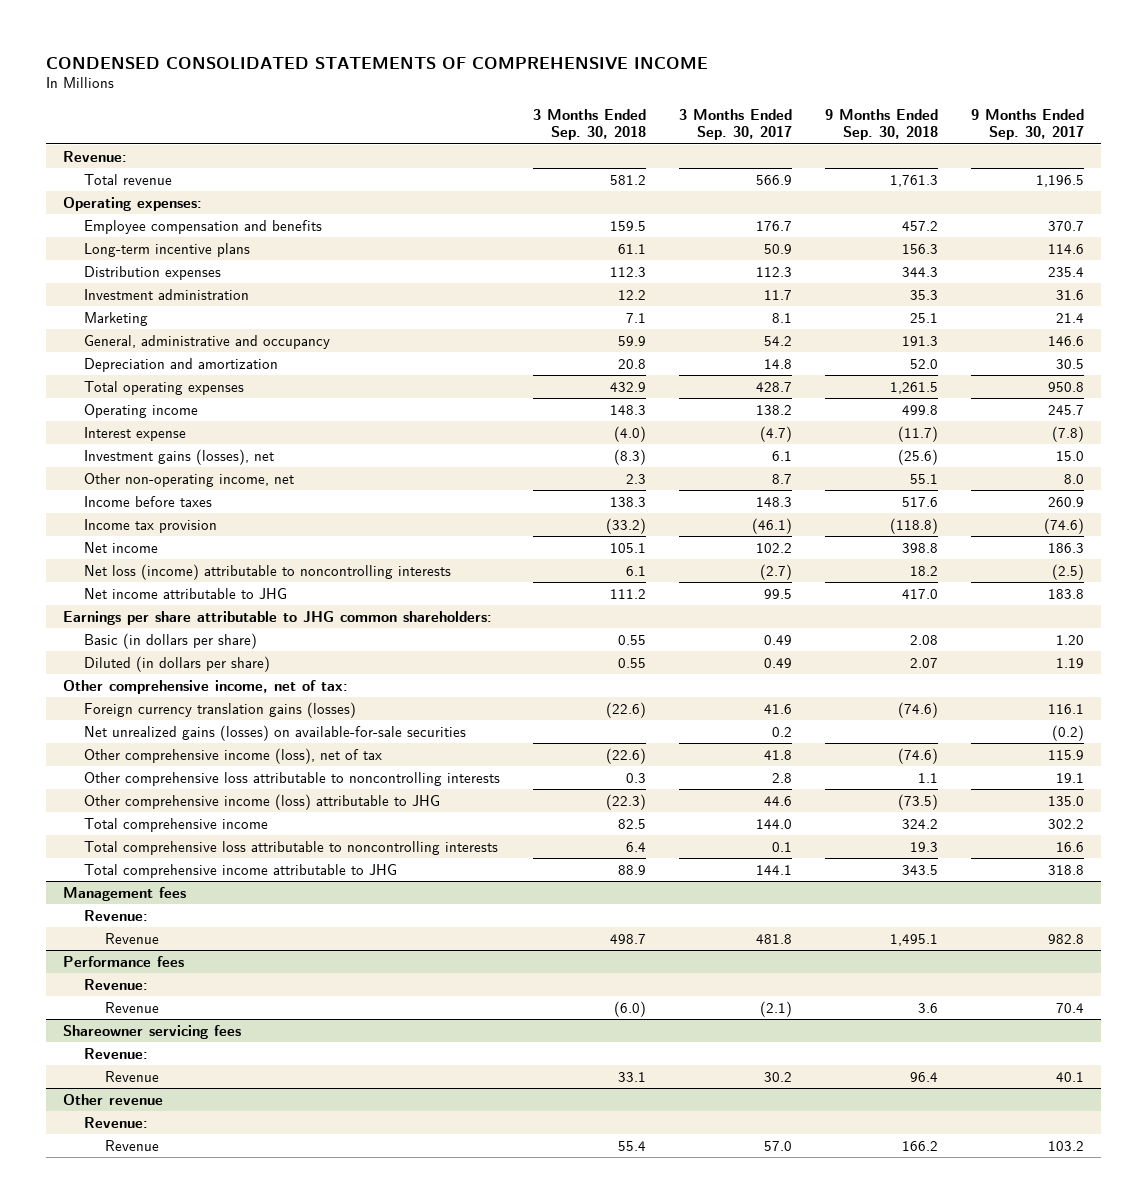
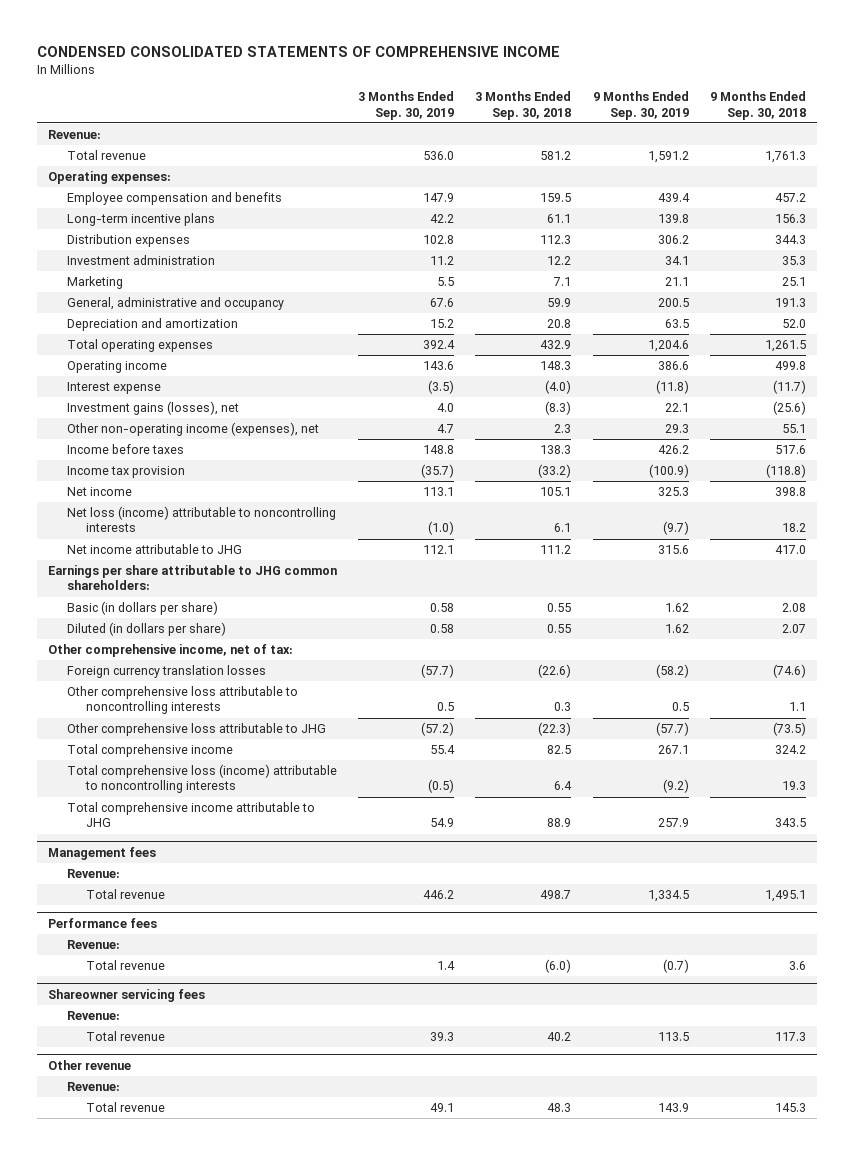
- | 3 Months Ended Sep. 30, 2018 | 3 Months Ended Sep. 30, 2017 | 9 Months Ended Sep. 30, 2018 | 9 Months Ended Sep. 30, 2017
+ | 3 Months Ended Sep. 30, 2019 | 3 Months Ended Sep. 30, 2018 | 9 Months Ended Sep. 30, 2019 | 9 Months Ended Sep. 30, 2018
- Other non-operating income, net | 2.3 | 8.7 | 55.1 | 8.0
+ Other non-operating income (expenses), net | 4.7 | 2.3 | 29.3 | 55.1
- Foreign currency translation gains (losses) | (22.6) | 41.6 | (74.6) | 116.1
- Net unrealized gains (losses) on available-for-sale securities | | 0.2 | | (0.2)
- Other comprehensive income (loss), net of tax | (22.6) | 41.8 | (74.6) | 115.9
+ Foreign currency translation losses | (57.7) | (22.6) | (58.2) | (74.6)
- Other comprehensive income (loss) attributable to JHG | (22.3) | 44.6 | (73.5) | 135.0
+ Other comprehensive loss attributable to JHG | (57.2) | (22.3) | (57.7) | (73.5)
- Total comprehensive loss attributable to noncontrolling interests | 6.4 | 0.1 | 19.3 | 16.6
+ Total comprehensive loss (income) attributable to noncontrolling interests | (0.5) | 6.4 | (9.2) | 19.3
@ Management fees
- Revenue | 498.7 | 481.8 | 1,495.1 | 982.8
+ Total revenue | 446.2 | 498.7 | 1,334.5 | 1,495.1
@ Performance fees
- Revenue | (6.0) | (2.1) | 3.6 | 70.4
+ Total revenue | 1.4 | (6.0) | (0.7) | 3.6
@ Shareowner servicing fees
- Revenue | 33.1 | 30.2 | 96.4 | 40.1
+ Total revenue | 39.3 | 40.2 | 113.5 | 117.3
@ Other revenue
- Revenue | 55.4 | 57.0 | 166.2 | 103.2
+ Total revenue | 49.1 | 48.3 | 143.9 | 145.3

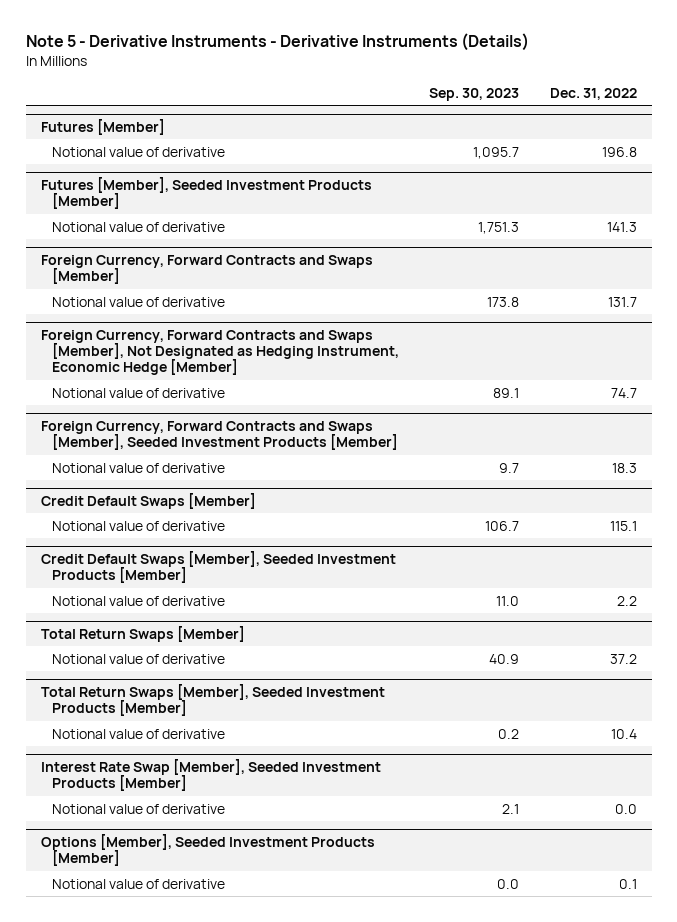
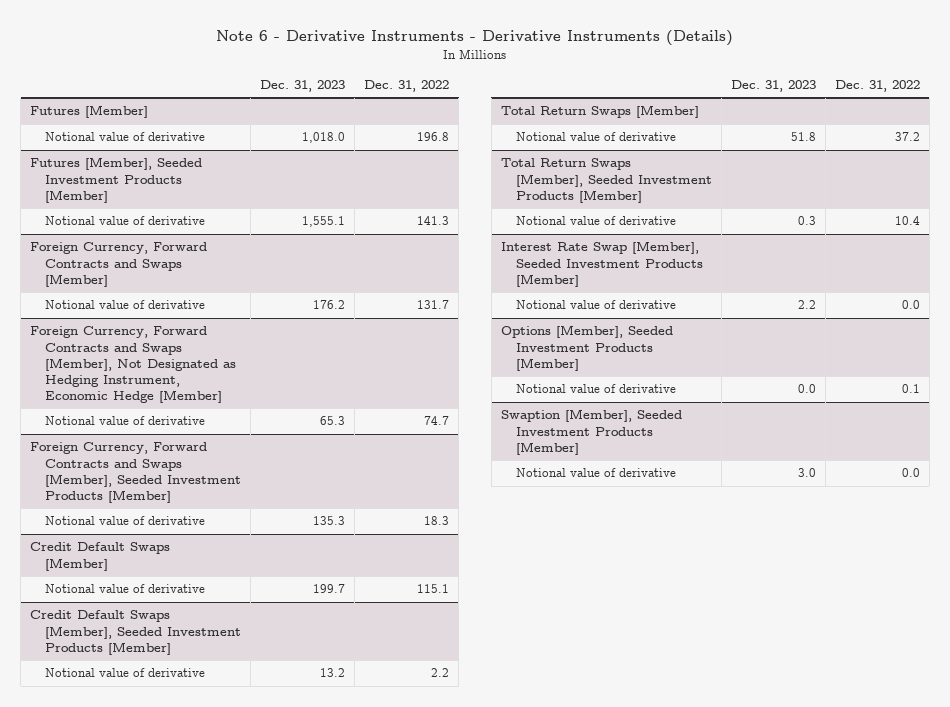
- Note 5 - Derivative Instruments - Derivative Instruments (Details)
+ Note 6 - Derivative Instruments - Derivative Instruments (Details)
- | Sep. 30, 2023 | Dec. 31, 2022
+ | Dec. 31, 2023 | Dec. 31, 2022
+ Swaption [Member], Seeded Investment Products [Member]
+ Notional value of derivative | 3.0 | 0.0

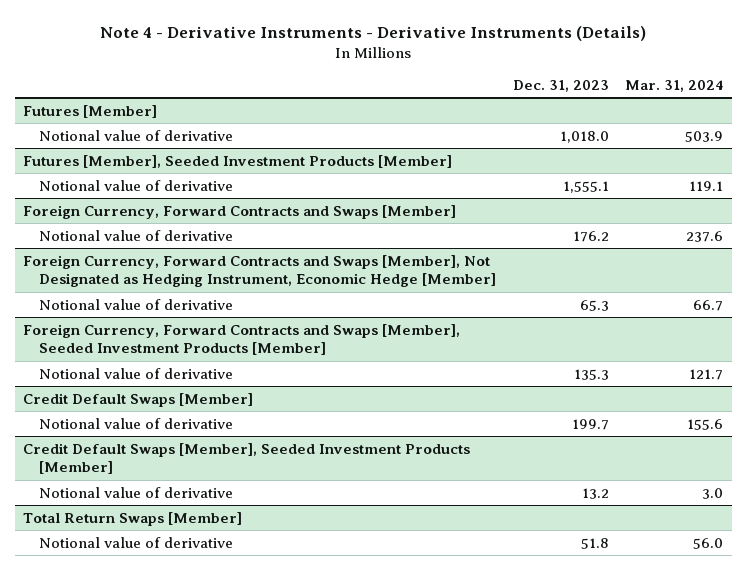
- Note 6 - Derivative Instruments - Derivative Instruments (Details)
+ Note 4 - Derivative Instruments - Derivative Instruments (Details)
- | Dec. 31, 2023 | Dec. 31, 2022
+ | Dec. 31, 2023 | Mar. 31, 2024
- Total Return Swaps [Member], Seeded Investment Products [Member]
- Notional value of derivative | 0.3 | 10.4
- Interest Rate Swap [Member], Seeded Investment Products [Member]
- Notional value of derivative | 2.2 | 0.0
- Options [Member], Seeded Investment Products [Member]
- Notional value of derivative | 0.0 | 0.1
- Swaption [Member], Seeded Investment Products [Member]
- Notional value of derivative | 3.0 | 0.0

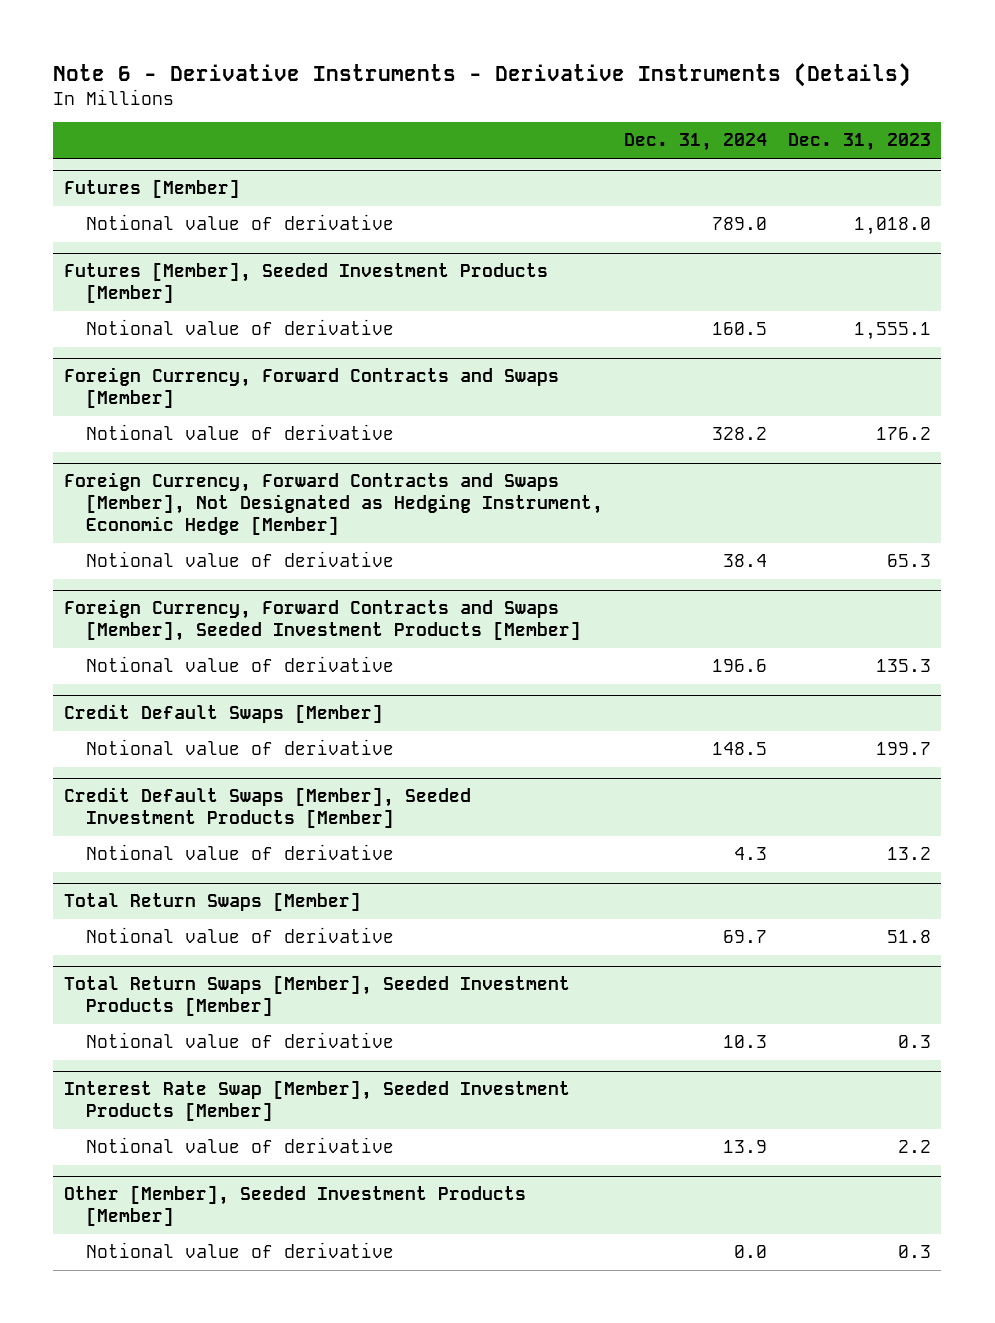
- Note 4 - Derivative Instruments - Derivative Instruments (Details)
+ Note 6 - Derivative Instruments - Derivative Instruments (Details)
- | Dec. 31, 2023 | Mar. 31, 2024
+ | Dec. 31, 2024 | Dec. 31, 2023
+ Total Return Swaps [Member], Seeded Investment Products [Member]
+ Notional value of derivative | 10.3 | 0.3
+ Interest Rate Swap [Member], Seeded Investment Products [Member]
+ Notional value of derivative | 13.9 | 2.2
+ Other [Member], Seeded Investment Products [Member]
+ Notional value of derivative | 0.0 | 0.3

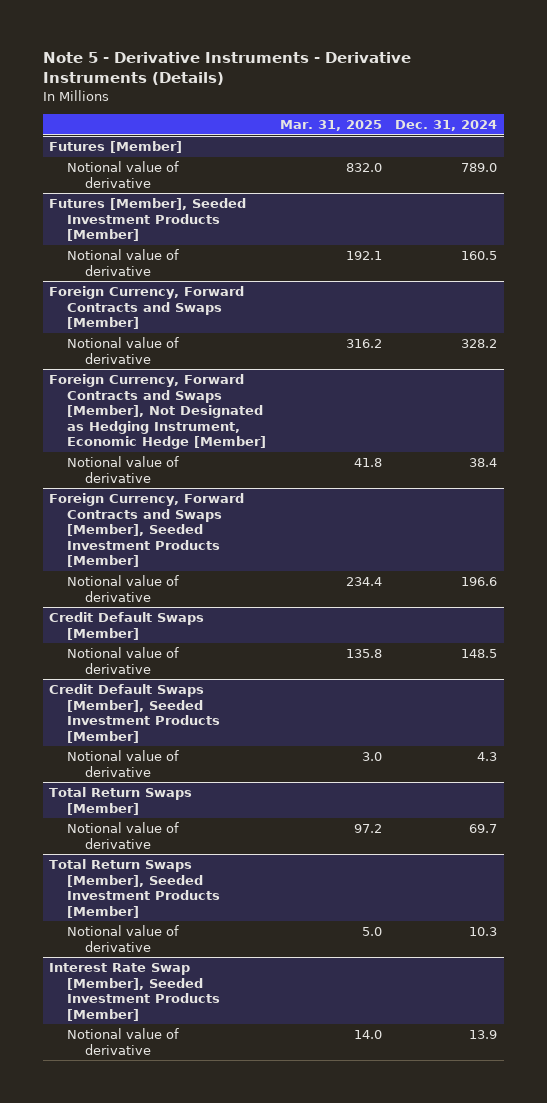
- Note 6 - Derivative Instruments - Derivative Instruments (Details)
+ Note 5 - Derivative Instruments - Derivative Instruments (Details)
- | Dec. 31, 2024 | Dec. 31, 2023
+ | Mar. 31, 2025 | Dec. 31, 2024
- Other [Member], Seeded Investment Products [Member]
- Notional value of derivative | 0.0 | 0.3

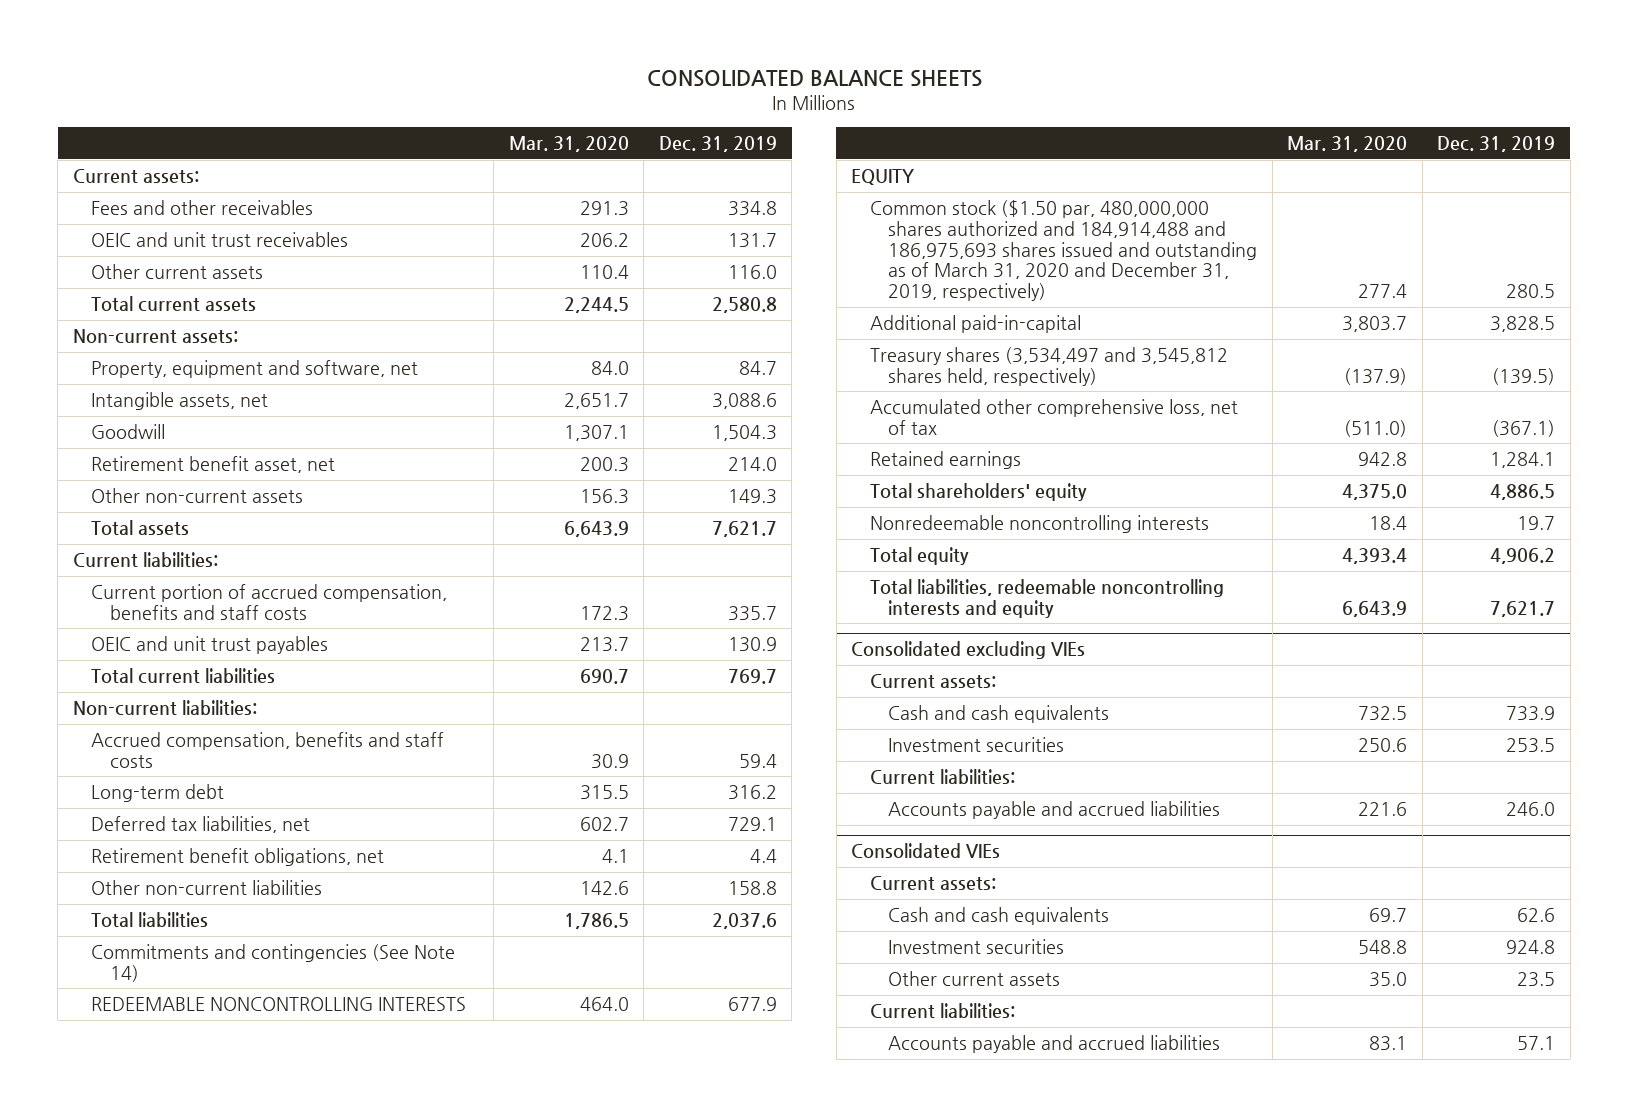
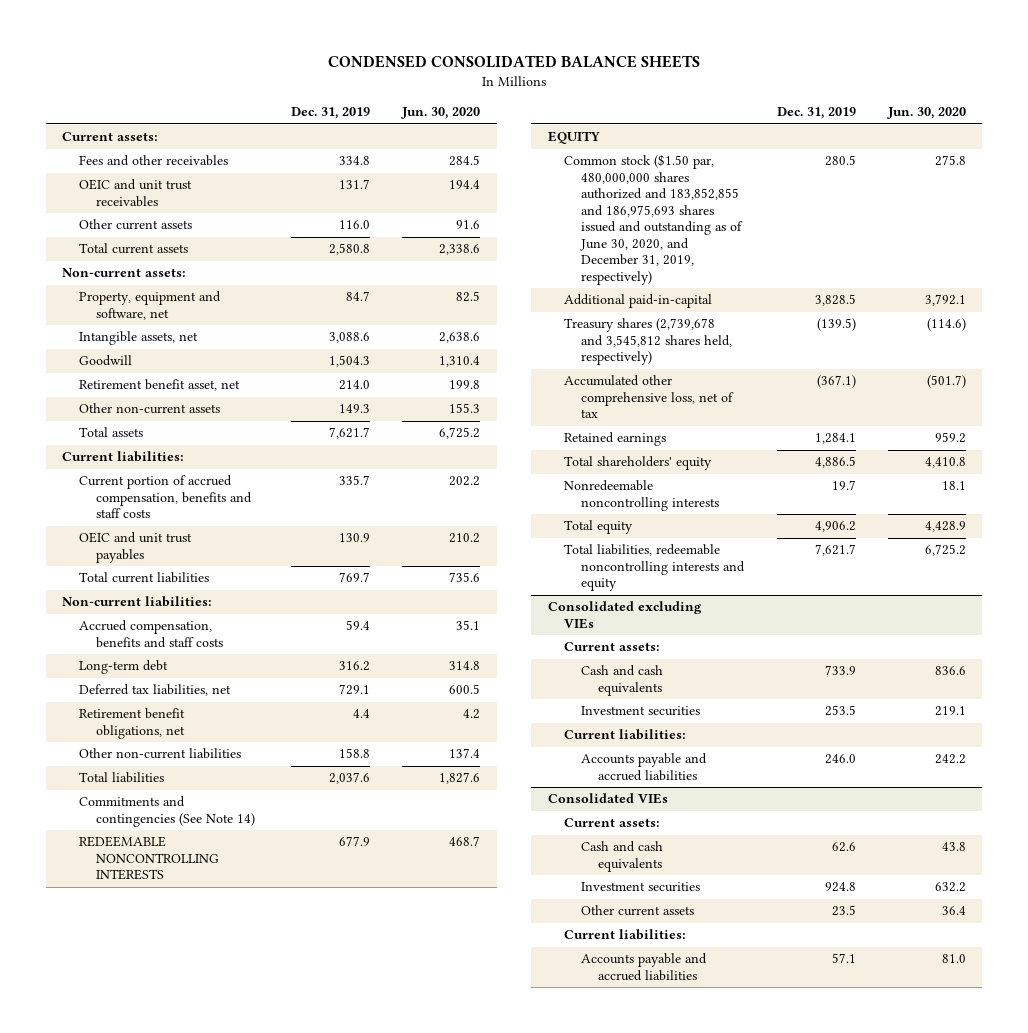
- CONSOLIDATED BALANCE SHEETS
+ CONDENSED CONSOLIDATED BALANCE SHEETS
- | Mar. 31, 2020 | Dec. 31, 2019
+ | Dec. 31, 2019 | Jun. 30, 2020
- Common stock ($1.50 par, 480,000,000 shares authorized and 184,914,488 and 186,975,693 shares issued and outstanding as of March 31, 2020 and December 31, 2019, respectively) | 277.4 | 280.5
+ Common stock ($1.50 par, 480,000,000 shares authorized and 183,852,855 and 186,975,693 shares issued and outstanding as of June 30, 2020, and December 31, 2019, respectively) | 280.5 | 275.8
- Treasury shares (3,534,497 and 3,545,812 shares held, respectively) | (137.9) | (139.5)
+ Treasury shares (2,739,678 and 3,545,812 shares held, respectively) | (139.5) | (114.6)

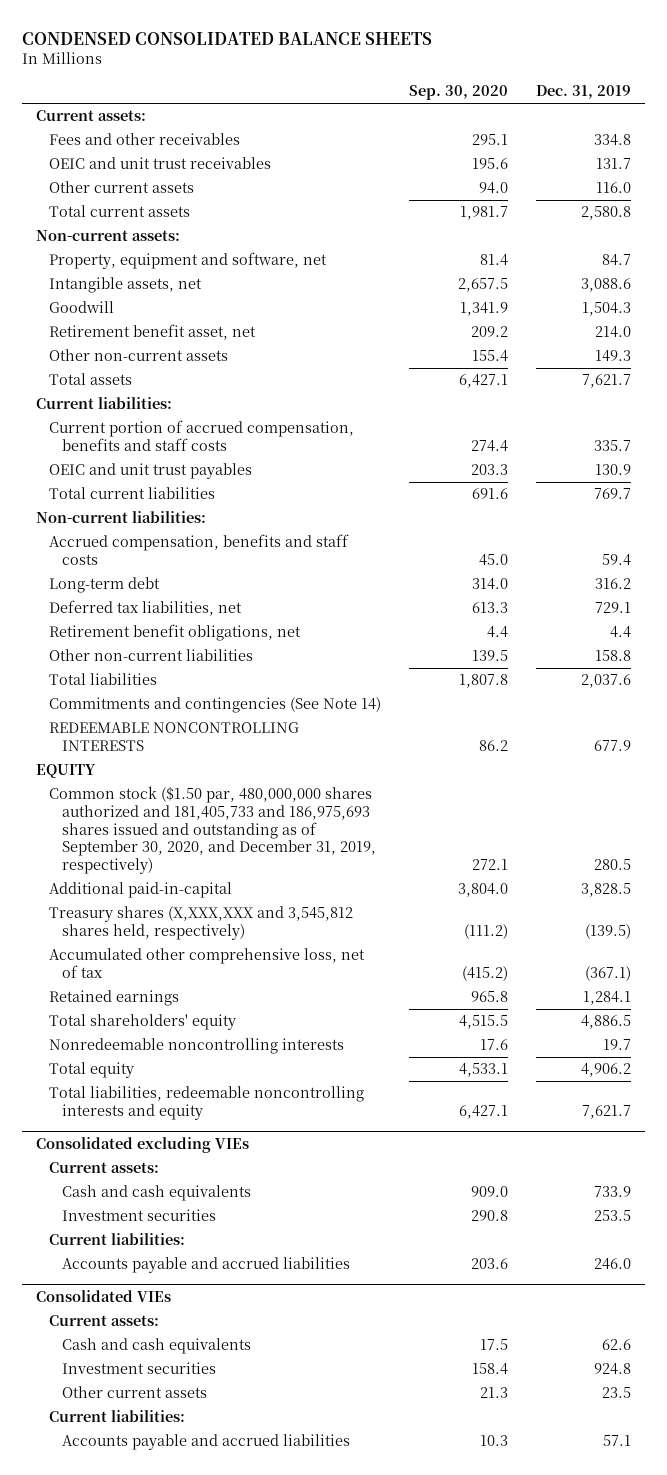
- | Dec. 31, 2019 | Jun. 30, 2020
+ | Sep. 30, 2020 | Dec. 31, 2019
- Common stock ($1.50 par, 480,000,000 shares authorized and 183,852,855 and 186,975,693 shares issued and outstanding as of June 30, 2020, and December 31, 2019, respectively) | 280.5 | 275.8
+ Common stock ($1.50 par, 480,000,000 shares authorized and 181,405,733 and 186,975,693 shares issued and outstanding as of September 30, 2020, and December 31, 2019, respectively) | 272.1 | 280.5
- Treasury shares (2,739,678 and 3,545,812 shares held, respectively) | (139.5) | (114.6)
+ Treasury shares (X,XXX,XXX and 3,545,812 shares held, respectively) | (111.2) | (139.5)

